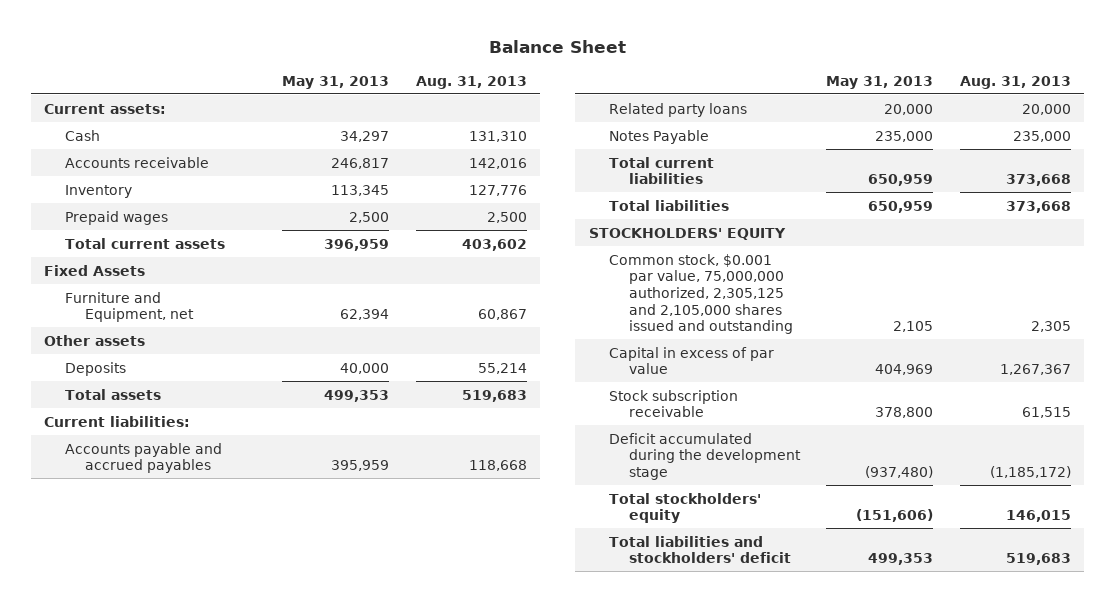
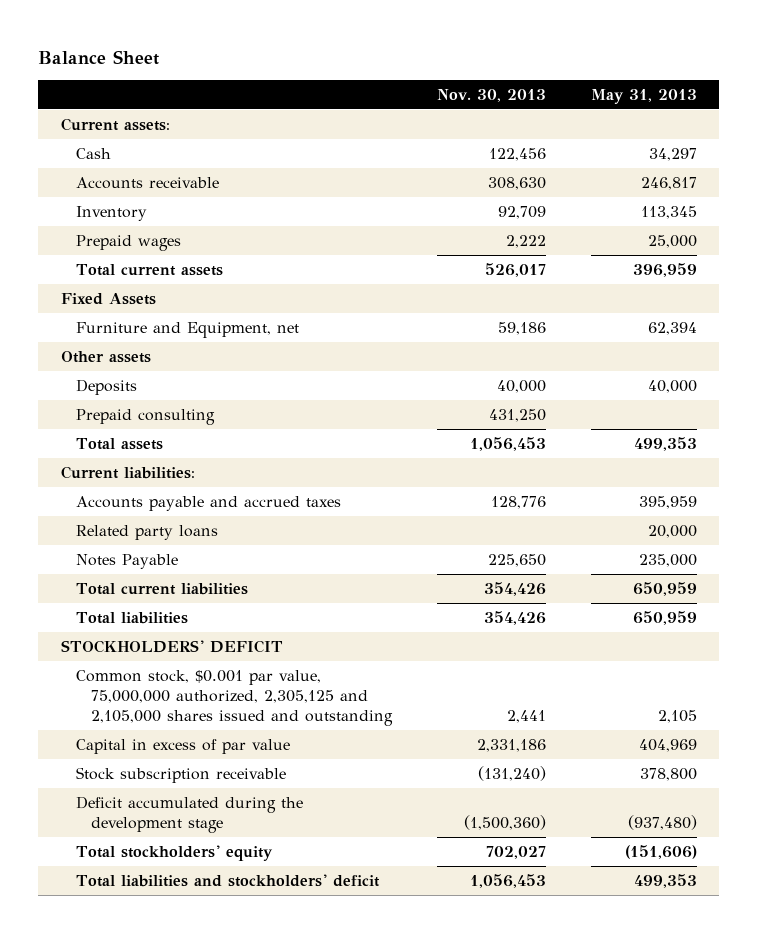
- | May 31, 2013 | Aug. 31, 2013
+ | Nov. 30, 2013 | May 31, 2013
- Prepaid wages | 2,500 | 2,500
+ Prepaid wages | 2,222 | 25,000
+ Prepaid consulting | 431,250 |
- Accounts payable and accrued payables | 395,959 | 118,668
+ Accounts payable and accrued taxes | 128,776 | 395,959
- STOCKHOLDERS' EQUITY
+ STOCKHOLDERS' DEFICIT

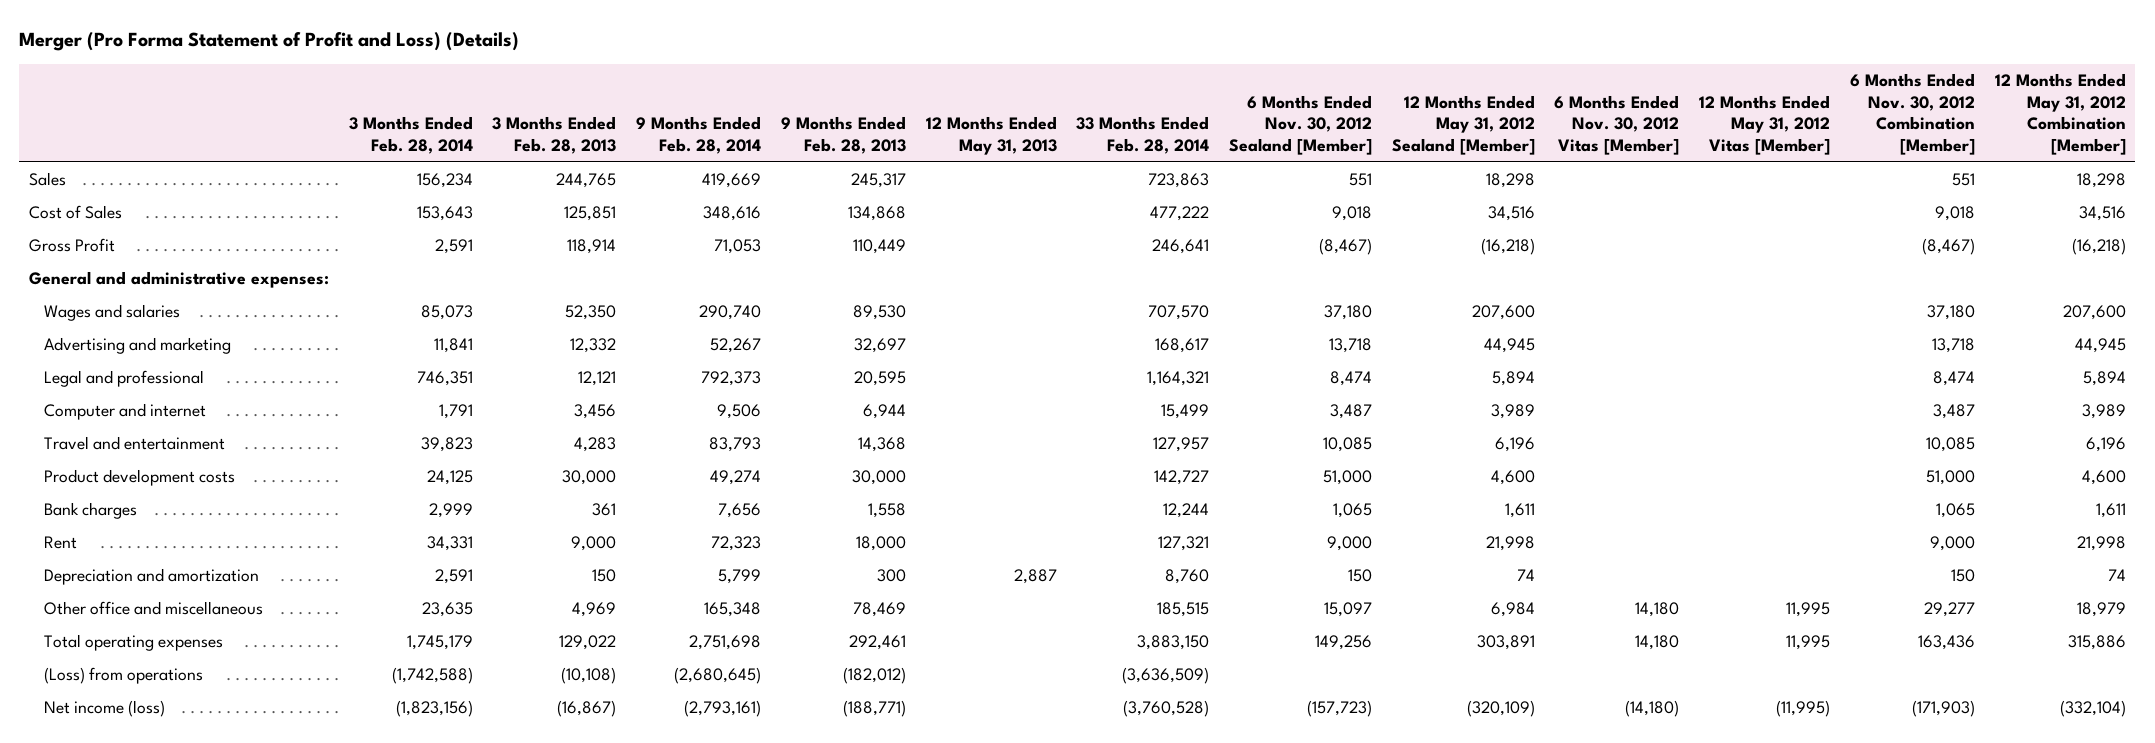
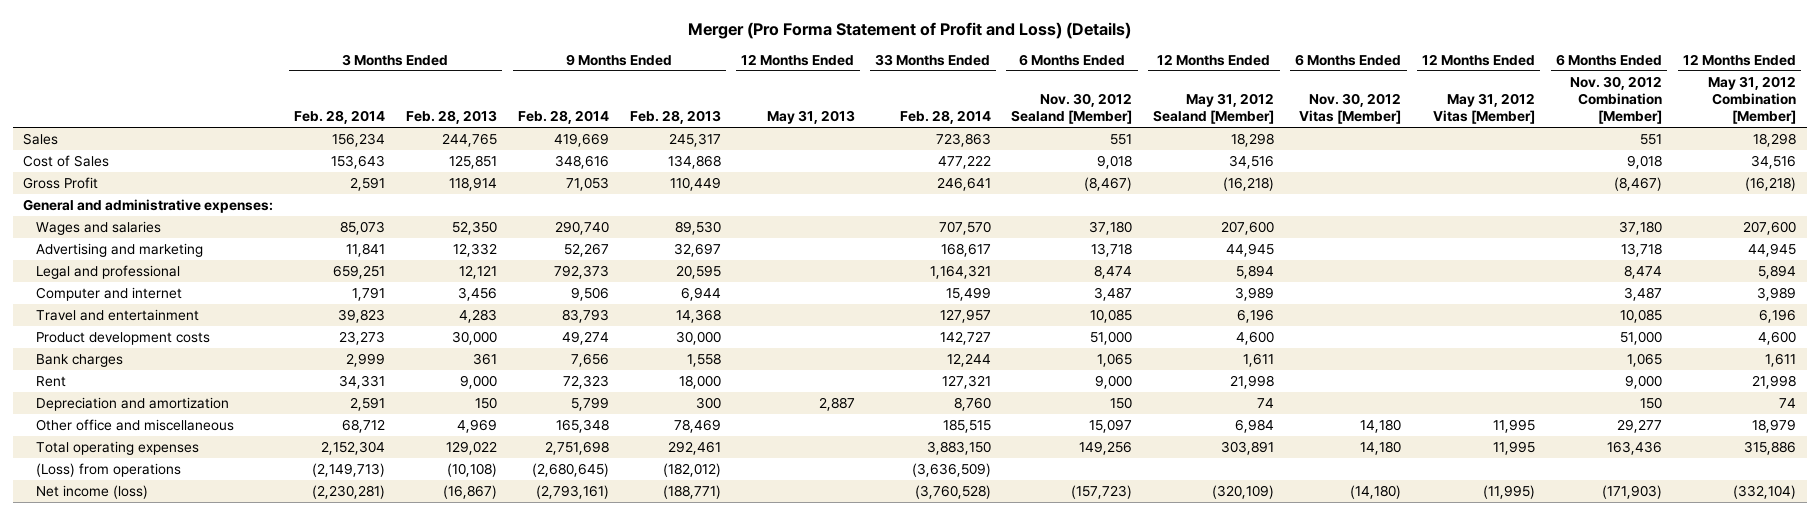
- Legal and professional | 746,351 | 12,121 | 792,373 | 20,595 | | 1,164,321 | 8,474 | 5,894 | | | 8,474 | 5,894
+ Legal and professional | 659,251 | 12,121 | 792,373 | 20,595 | | 1,164,321 | 8,474 | 5,894 | | | 8,474 | 5,894
- Product development costs | 24,125 | 30,000 | 49,274 | 30,000 | | 142,727 | 51,000 | 4,600 | | | 51,000 | 4,600
+ Product development costs | 23,273 | 30,000 | 49,274 | 30,000 | | 142,727 | 51,000 | 4,600 | | | 51,000 | 4,600
- Other office and miscellaneous | 23,635 | 4,969 | 165,348 | 78,469 | | 185,515 | 15,097 | 6,984 | 14,180 | 11,995 | 29,277 | 18,979
- Total operating expenses | 1,745,179 | 129,022 | 2,751,698 | 292,461 | | 3,883,150 | 149,256 | 303,891 | 14,180 | 11,995 | 163,436 | 315,886
- (Loss) from operations | (1,742,588) | (10,108) | (2,680,645) | (182,012) | | (3,636,509) | | | | | |
- Net income (loss) | (1,823,156) | (16,867) | (2,793,161) | (188,771) | | (3,760,528) | (157,723) | (320,109) | (14,180) | (11,995) | (171,903) | (332,104)
+ Other office and miscellaneous | 68,712 | 4,969 | 165,348 | 78,469 | | 185,515 | 15,097 | 6,984 | 14,180 | 11,995 | 29,277 | 18,979
+ Total operating expenses | 2,152,304 | 129,022 | 2,751,698 | 292,461 | | 3,883,150 | 149,256 | 303,891 | 14,180 | 11,995 | 163,436 | 315,886
+ (Loss) from operations | (2,149,713) | (10,108) | (2,680,645) | (182,012) | | (3,636,509) | | | | | |
+ Net income (loss) | (2,230,281) | (16,867) | (2,793,161) | (188,771) | | (3,760,528) | (157,723) | (320,109) | (14,180) | (11,995) | (171,903) | (332,104)

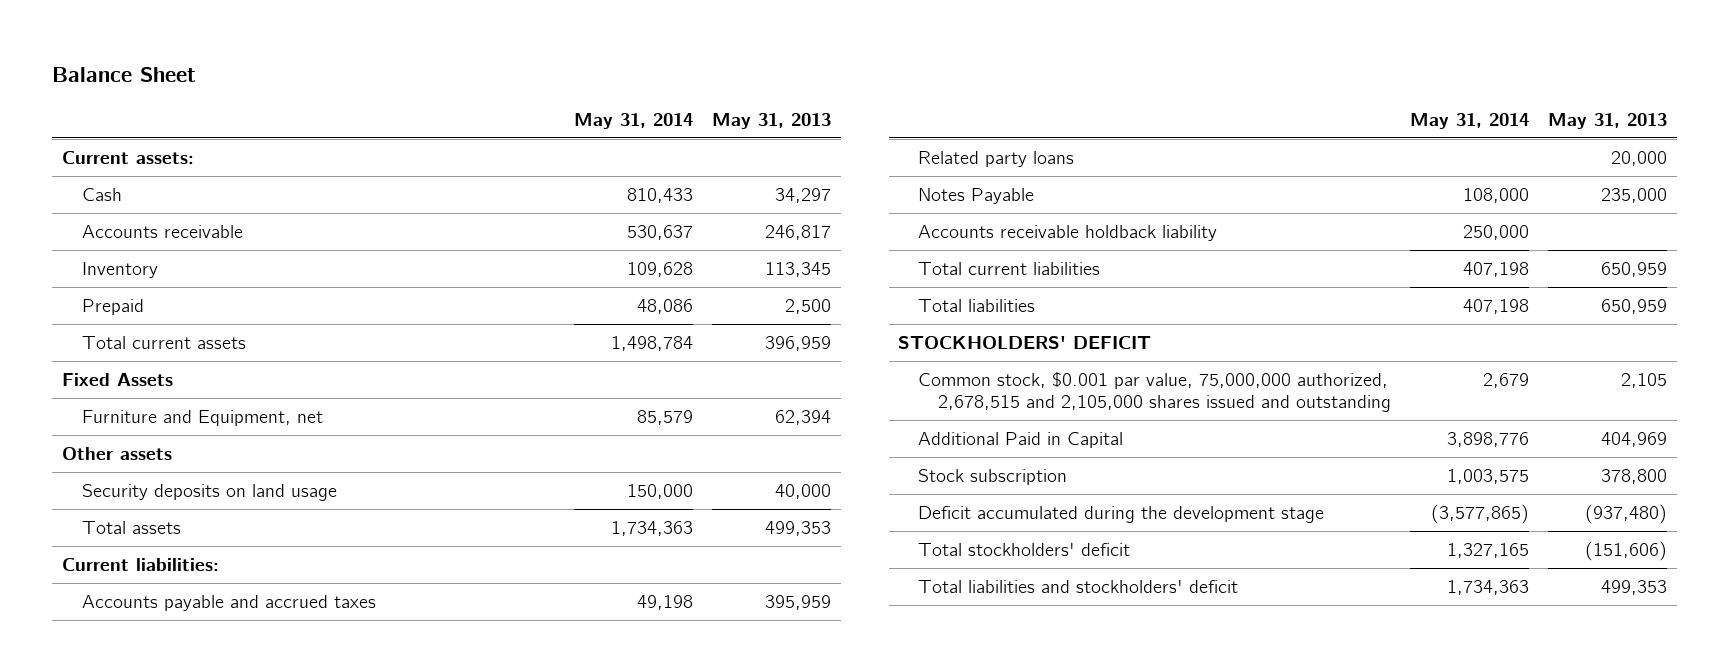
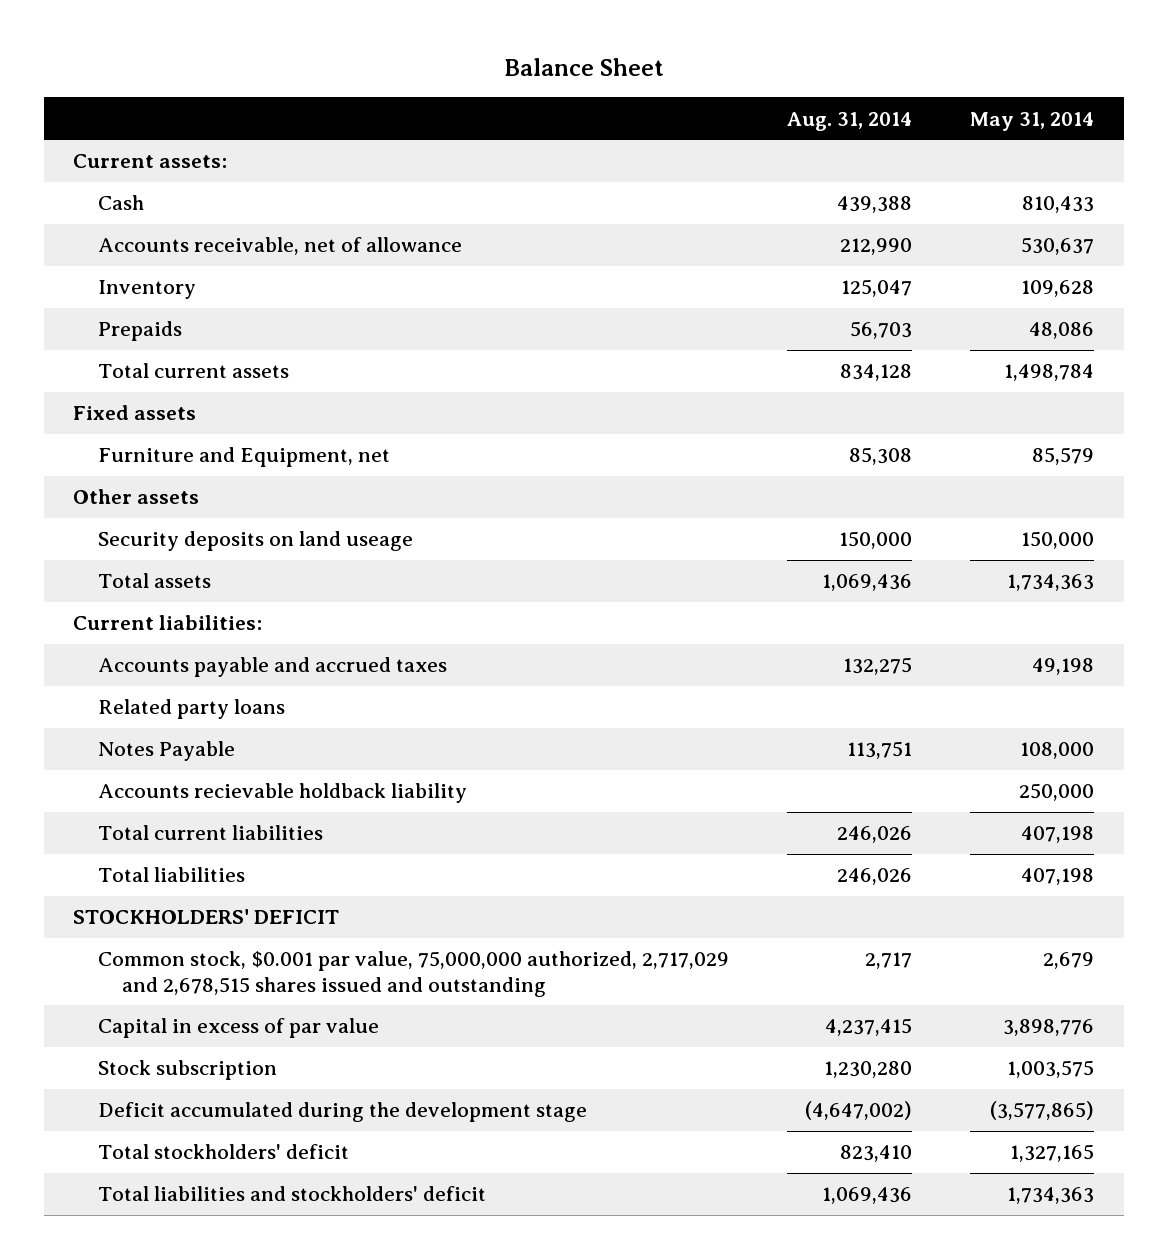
- | May 31, 2014 | May 31, 2013
+ | Aug. 31, 2014 | May 31, 2014
- Accounts receivable | 530,637 | 246,817
+ Accounts receivable, net of allowance | 212,990 | 530,637
- Prepaid | 48,086 | 2,500
+ Prepaids | 56,703 | 48,086
- Fixed Assets
+ Fixed assets
- Security deposits on land usage | 150,000 | 40,000
+ Security deposits on land useage | 150,000 | 150,000
- Accounts receivable holdback liability | 250,000 |
+ Accounts recievable holdback liability | | 250,000
- Common stock, $0.001 par value, 75,000,000 authorized, 2,678,515 and 2,105,000 shares issued and outstanding | 2,679 | 2,105
- Additional Paid in Capital | 3,898,776 | 404,969
+ Common stock, $0.001 par value, 75,000,000 authorized, 2,717,029 and 2,678,515 shares issued and outstanding | 2,717 | 2,679
+ Capital in excess of par value | 4,237,415 | 3,898,776

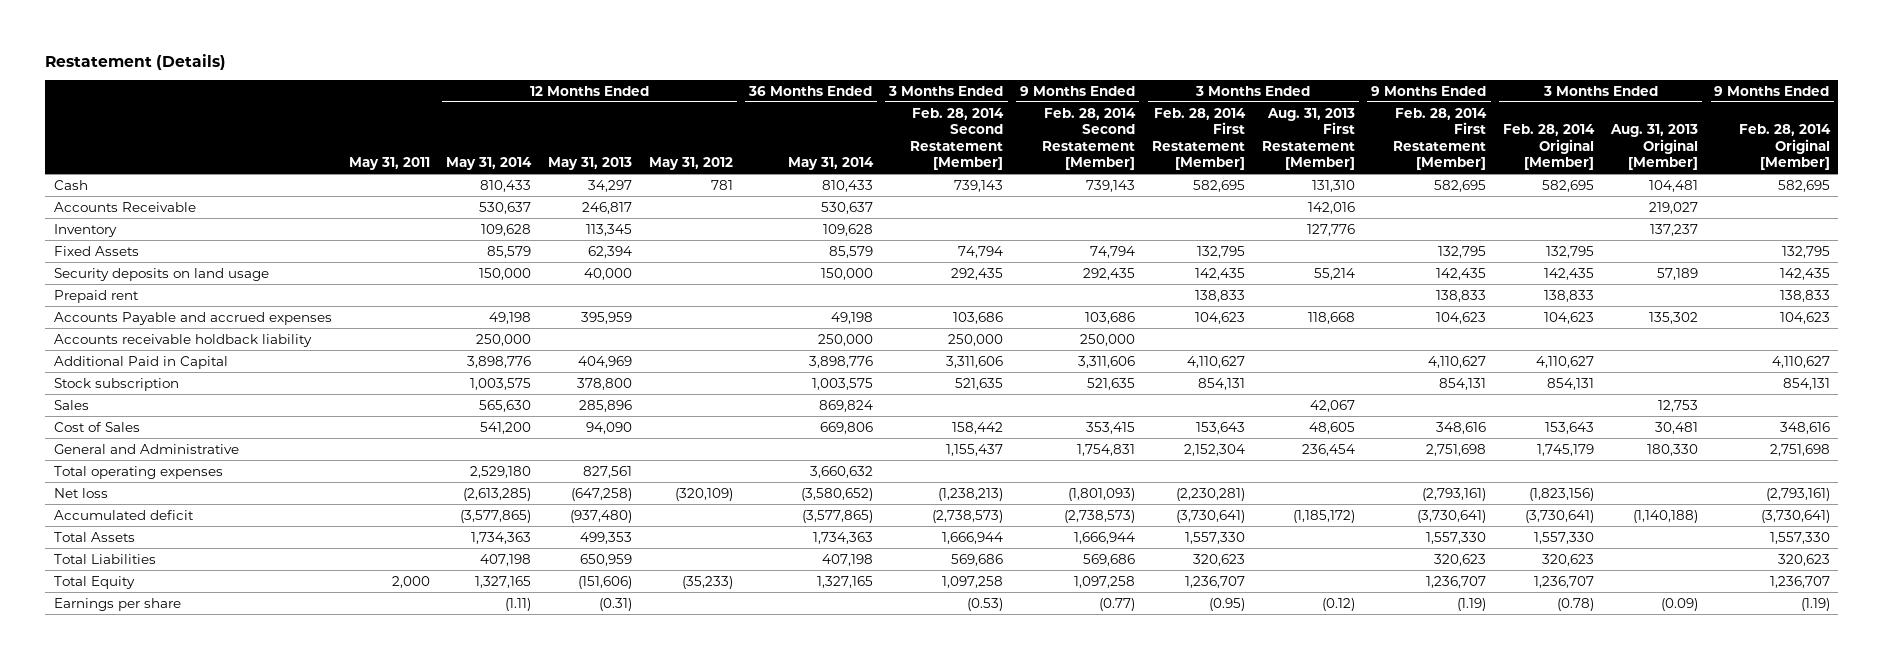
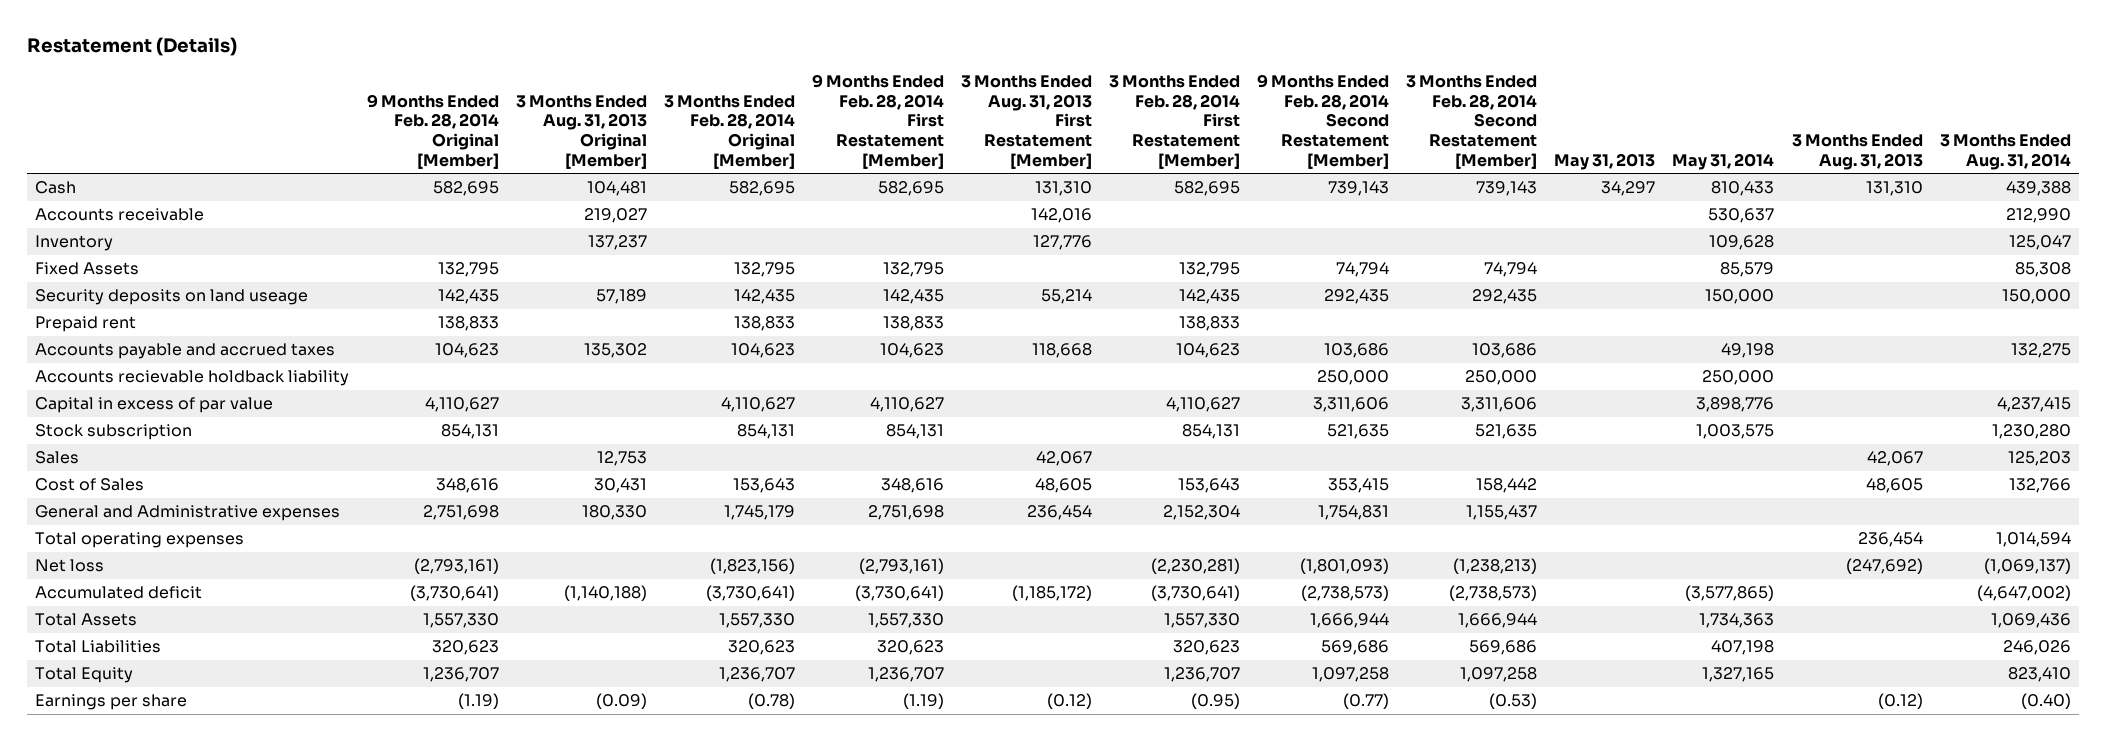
- | May 31, 2011 | 12 Months Ended May 31, 2014 | 12 Months Ended May 31, 2013 | 12 Months Ended May 31, 2012 | 36 Months Ended May 31, 2014 | 3 Months Ended Feb. 28, 2014 Second Restatement [Member] | 9 Months Ended Feb. 28, 2014 Second Restatement [Member] | 3 Months Ended Feb. 28, 2014 First Restatement [Member] | 3 Months Ended Aug. 31, 2013 First Restatement [Member] | 9 Months Ended Feb. 28, 2014 First Restatement [Member] | 3 Months Ended Feb. 28, 2014 Original [Member] | 3 Months Ended Aug. 31, 2013 Original [Member] | 9 Months Ended Feb. 28, 2014 Original [Member]
+ | 9 Months Ended Feb. 28, 2014 Original [Member] | 3 Months Ended Aug. 31, 2013 Original [Member] | 3 Months Ended Feb. 28, 2014 Original [Member] | 9 Months Ended Feb. 28, 2014 First Restatement [Member] | 3 Months Ended Aug. 31, 2013 First Restatement [Member] | 3 Months Ended Feb. 28, 2014 First Restatement [Member] | 9 Months Ended Feb. 28, 2014 Second Restatement [Member] | 3 Months Ended Feb. 28, 2014 Second Restatement [Member] | May 31, 2013 | May 31, 2014 | 3 Months Ended Aug. 31, 2013 | 3 Months Ended Aug. 31, 2014
- Accounts Receivable | | 530,637 | 246,817 | | 530,637 | | | | 142,016 | | | 219,027 |
+ Accounts receivable | | 219,027 | | | 142,016 | | | | | 530,637 | | 212,990
- Security deposits on land usage | | 150,000 | 40,000 | | 150,000 | 292,435 | 292,435 | 142,435 | 55,214 | 142,435 | 142,435 | 57,189 | 142,435
+ Security deposits on land useage | 142,435 | 57,189 | 142,435 | 142,435 | 55,214 | 142,435 | 292,435 | 292,435 | | 150,000 | | 150,000
- Accounts Payable and accrued expenses | | 49,198 | 395,959 | | 49,198 | 103,686 | 103,686 | 104,623 | 118,668 | 104,623 | 104,623 | 135,302 | 104,623
- Accounts receivable holdback liability | | 250,000 | | | 250,000 | 250,000 | 250,000 | | | | | |
- Additional Paid in Capital | | 3,898,776 | 404,969 | | 3,898,776 | 3,311,606 | 3,311,606 | 4,110,627 | | 4,110,627 | 4,110,627 | | 4,110,627
+ Accounts payable and accrued taxes | 104,623 | 135,302 | 104,623 | 104,623 | 118,668 | 104,623 | 103,686 | 103,686 | | 49,198 | | 132,275
+ Accounts recievable holdback liability | | | | | | | 250,000 | 250,000 | | 250,000 | |
+ Capital in excess of par value | 4,110,627 | | 4,110,627 | 4,110,627 | | 4,110,627 | 3,311,606 | 3,311,606 | | 3,898,776 | | 4,237,415
- Cost of Sales | | 541,200 | 94,090 | | 669,806 | 158,442 | 353,415 | 153,643 | 48,605 | 348,616 | 153,643 | 30,481 | 348,616
- General and Administrative | | | | | | 1,155,437 | 1,754,831 | 2,152,304 | 236,454 | 2,751,698 | 1,745,179 | 180,330 | 2,751,698
+ Cost of Sales | 348,616 | 30,431 | 153,643 | 348,616 | 48,605 | 153,643 | 353,415 | 158,442 | | | 48,605 | 132,766
+ General and Administrative expenses | 2,751,698 | 180,330 | 1,745,179 | 2,751,698 | 236,454 | 2,152,304 | 1,754,831 | 1,155,437 | | | |

